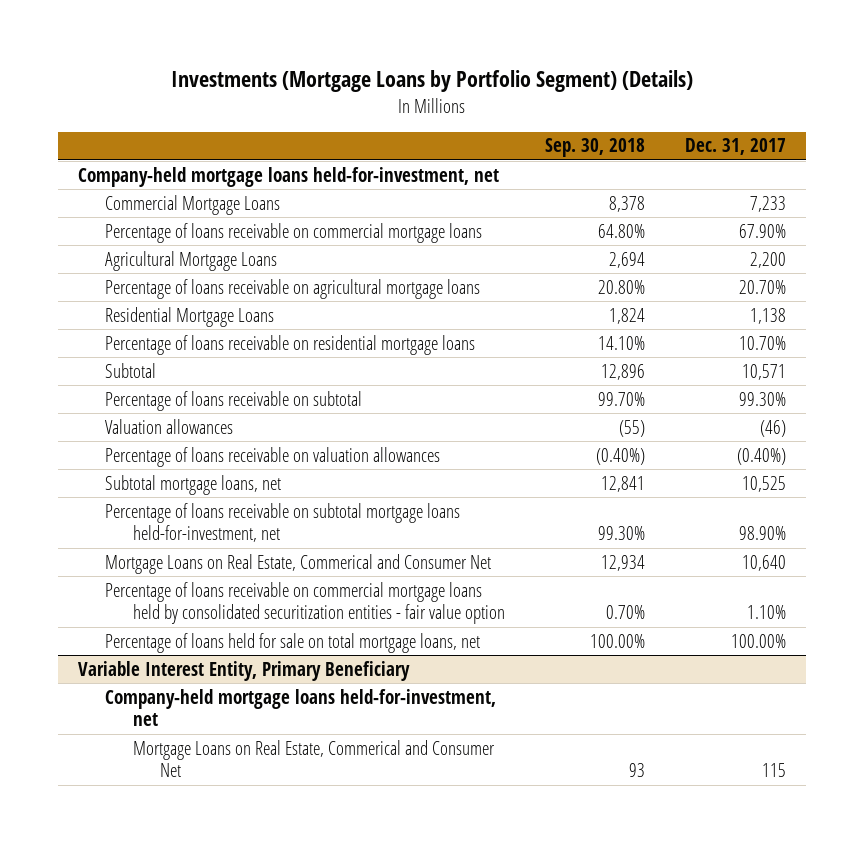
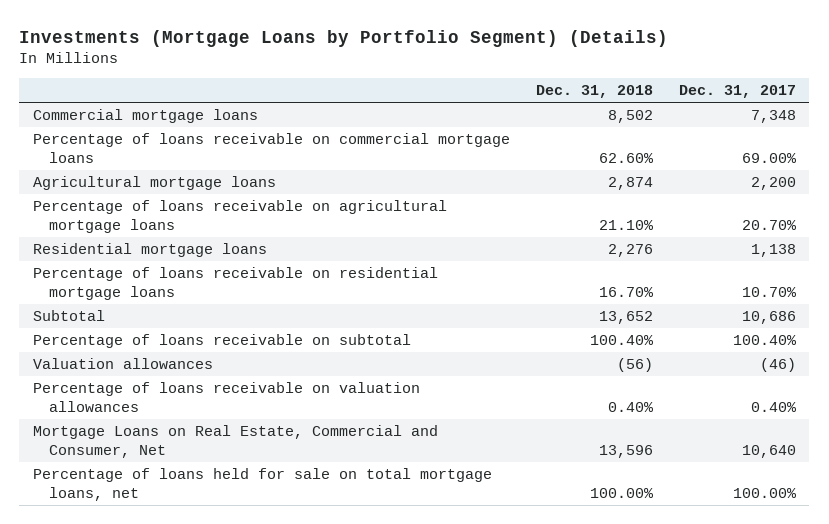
- | Sep. 30, 2018 | Dec. 31, 2017
+ | Dec. 31, 2018 | Dec. 31, 2017
- Company-held mortgage loans held-for-investment, net
- Commercial Mortgage Loans | 8,378 | 7,233
- Percentage of loans receivable on commercial mortgage loans | 64.80% | 67.90%
- Agricultural Mortgage Loans | 2,694 | 2,200
+ Commercial mortgage loans | 8,502 | 7,348
+ Percentage of loans receivable on commercial mortgage loans | 62.60% | 69.00%
+ Agricultural mortgage loans | 2,874 | 2,200
- Residential Mortgage Loans | 1,824 | 1,138
+ Residential mortgage loans | 2,276 | 1,138
- Subtotal | 12,896 | 10,571
- Percentage of loans receivable on subtotal | 99.70% | 99.30%
+ Subtotal | 13,652 | 10,686
+ Percentage of loans receivable on subtotal | 100.40% | 100.40%
- Percentage of loans receivable on valuation allowances | (0.40%) | (0.40%)
- Subtotal mortgage loans, net | 12,841 | 10,525
- Percentage of loans receivable on subtotal mortgage loans held-for-investment, net | 99.30% | 98.90%
- Mortgage Loans on Real Estate, Commerical and Consumer Net | 12,934 | 10,640
- Percentage of loans receivable on commercial mortgage loans held by consolidated securitization entities - fair value option | 0.70% | 1.10%
+ Percentage of loans receivable on valuation allowances | 0.40% | 0.40%
+ Mortgage Loans on Real Estate, Commercial and Consumer, Net | 13,596 | 10,640
- Variable Interest Entity, Primary Beneficiary
- Company-held mortgage loans held-for-investment, net
- Mortgage Loans on Real Estate, Commerical and Consumer Net | 93 | 115

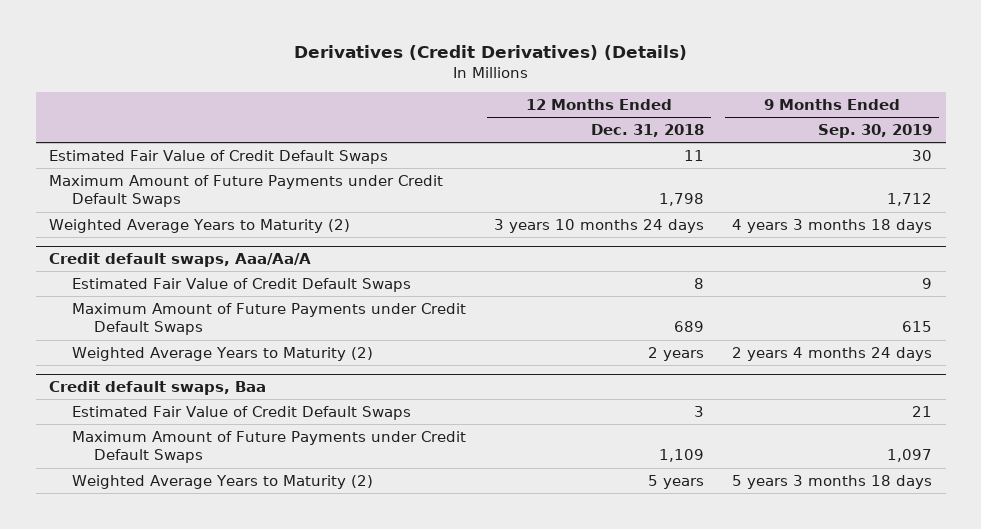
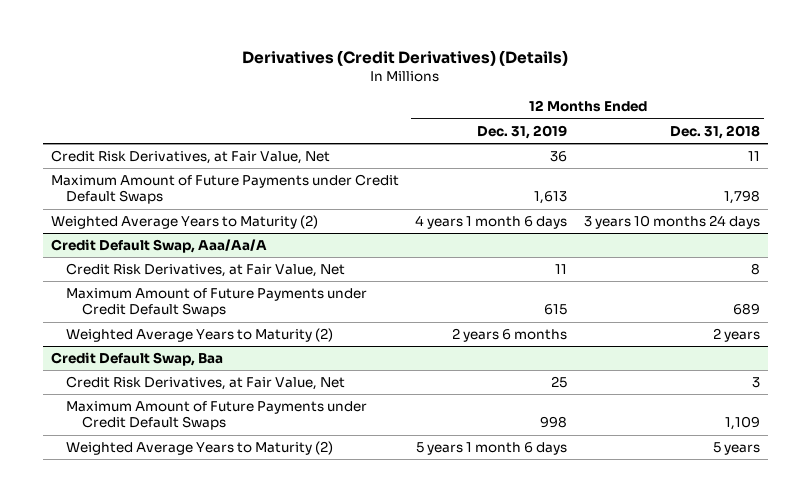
- | 12 Months Ended Dec. 31, 2018 | 9 Months Ended Sep. 30, 2019
+ | 12 Months Ended Dec. 31, 2019 | 12 Months Ended Dec. 31, 2018
- Estimated Fair Value of Credit Default Swaps | 11 | 30
+ Credit Risk Derivatives, at Fair Value, Net | 36 | 11
- Credit default swaps, Aaa/Aa/A
- Estimated Fair Value of Credit Default Swaps | 8 | 9
+ Credit Default Swap, Aaa/Aa/A
+ Credit Risk Derivatives, at Fair Value, Net | 11 | 8
- Credit default swaps, Baa
- Estimated Fair Value of Credit Default Swaps | 3 | 21
+ Credit Default Swap, Baa
+ Credit Risk Derivatives, at Fair Value, Net | 25 | 3

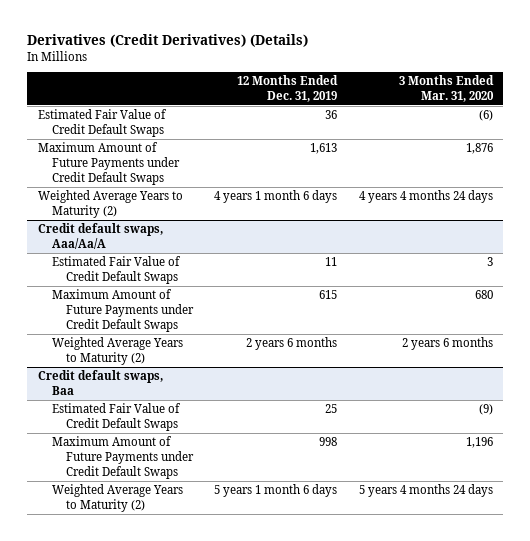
- | 12 Months Ended Dec. 31, 2019 | 12 Months Ended Dec. 31, 2018
+ | 12 Months Ended Dec. 31, 2019 | 3 Months Ended Mar. 31, 2020
- Credit Risk Derivatives, at Fair Value, Net | 36 | 11
+ Estimated Fair Value of Credit Default Swaps | 36 | (6)
- Credit Default Swap, Aaa/Aa/A
- Credit Risk Derivatives, at Fair Value, Net | 11 | 8
+ Credit default swaps, Aaa/Aa/A
+ Estimated Fair Value of Credit Default Swaps | 11 | 3
- Credit Default Swap, Baa
- Credit Risk Derivatives, at Fair Value, Net | 25 | 3
+ Credit default swaps, Baa
+ Estimated Fair Value of Credit Default Swaps | 25 | (9)

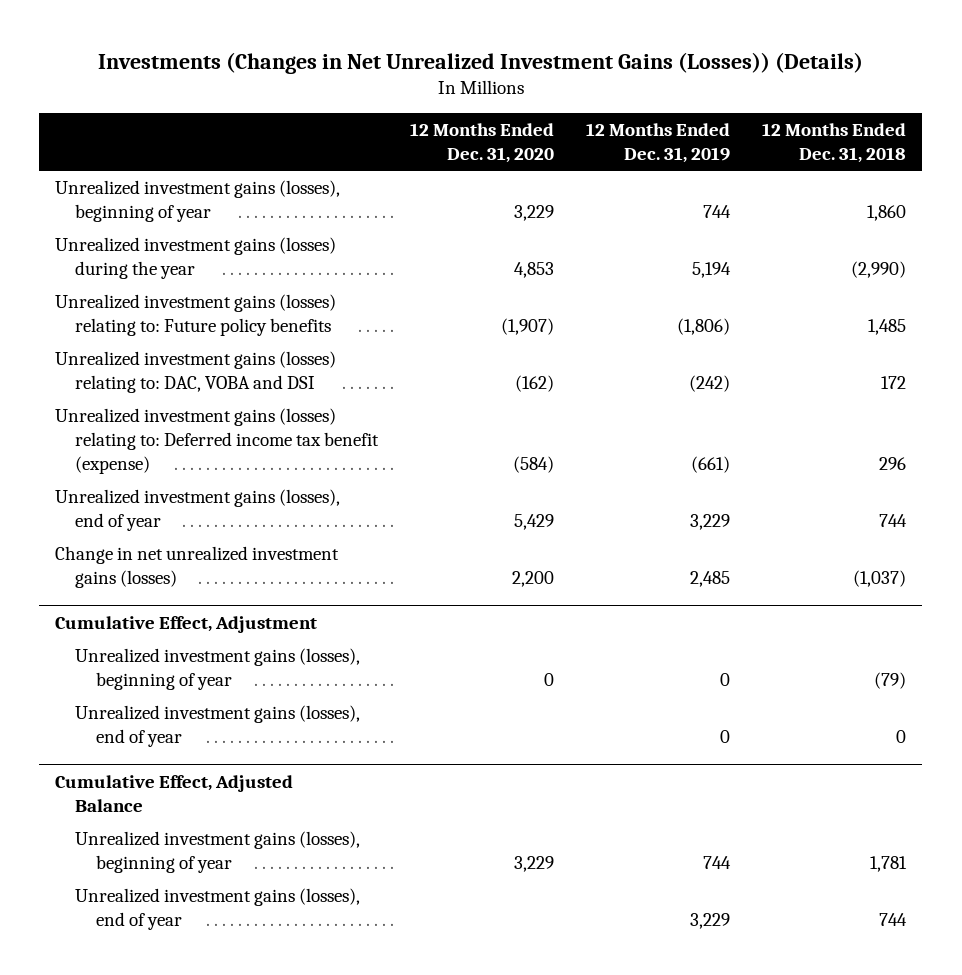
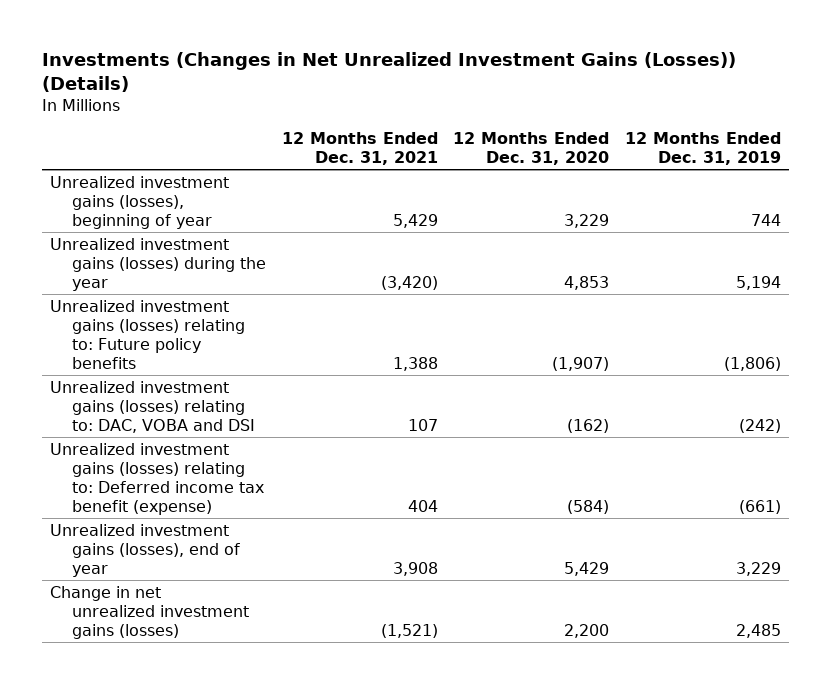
- | 12 Months Ended Dec. 31, 2020 | 12 Months Ended Dec. 31, 2019 | 12 Months Ended Dec. 31, 2018
+ | 12 Months Ended Dec. 31, 2021 | 12 Months Ended Dec. 31, 2020 | 12 Months Ended Dec. 31, 2019
- Cumulative Effect, Adjustment
- Unrealized investment gains (losses), beginning of year | 0 | 0 | (79)
- Unrealized investment gains (losses), end of year | | 0 | 0
- Cumulative Effect, Adjusted Balance
- Unrealized investment gains (losses), beginning of year | 3,229 | 744 | 1,781
- Unrealized investment gains (losses), end of year | | 3,229 | 744

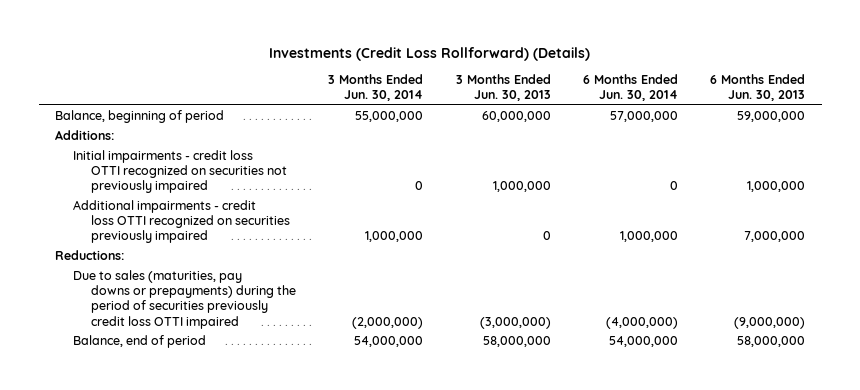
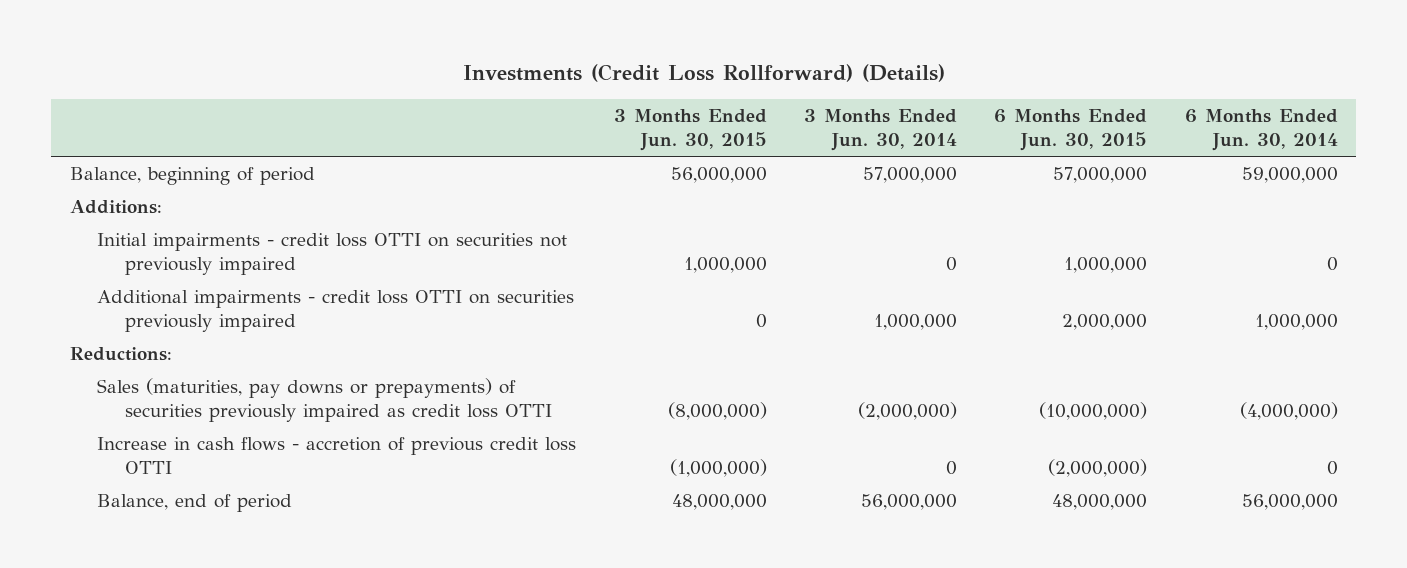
- | 3 Months Ended Jun. 30, 2014 | 3 Months Ended Jun. 30, 2013 | 6 Months Ended Jun. 30, 2014 | 6 Months Ended Jun. 30, 2013
+ | 3 Months Ended Jun. 30, 2015 | 3 Months Ended Jun. 30, 2014 | 6 Months Ended Jun. 30, 2015 | 6 Months Ended Jun. 30, 2014
- Balance, beginning of period | 55,000,000 | 60,000,000 | 57,000,000 | 59,000,000
+ Balance, beginning of period | 56,000,000 | 57,000,000 | 57,000,000 | 59,000,000
- Initial impairments - credit loss OTTI recognized on securities not previously impaired | 0 | 1,000,000 | 0 | 1,000,000
- Additional impairments - credit loss OTTI recognized on securities previously impaired | 1,000,000 | 0 | 1,000,000 | 7,000,000
+ Initial impairments - credit loss OTTI on securities not previously impaired | 1,000,000 | 0 | 1,000,000 | 0
+ Additional impairments - credit loss OTTI on securities previously impaired | 0 | 1,000,000 | 2,000,000 | 1,000,000
- Due to sales (maturities, pay downs or prepayments) during the period of securities previously credit loss OTTI impaired | (2,000,000) | (3,000,000) | (4,000,000) | (9,000,000)
- Balance, end of period | 54,000,000 | 58,000,000 | 54,000,000 | 58,000,000
+ Sales (maturities, pay downs or prepayments) of securities previously impaired as credit loss OTTI | (8,000,000) | (2,000,000) | (10,000,000) | (4,000,000)
+ Increase in cash flows - accretion of previous credit loss OTTI | (1,000,000) | 0 | (2,000,000) | 0
+ Balance, end of period | 48,000,000 | 56,000,000 | 48,000,000 | 56,000,000

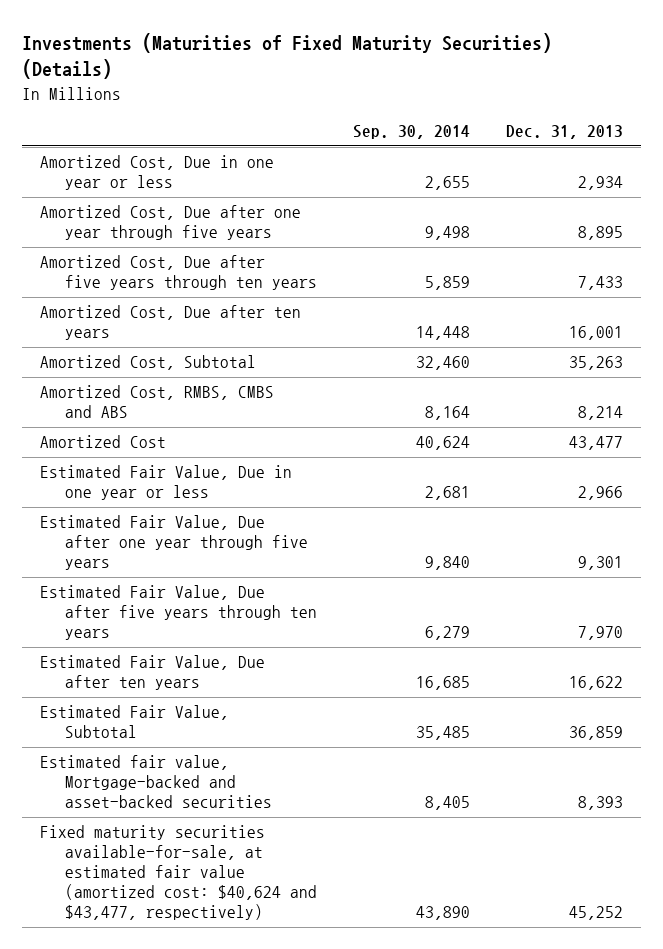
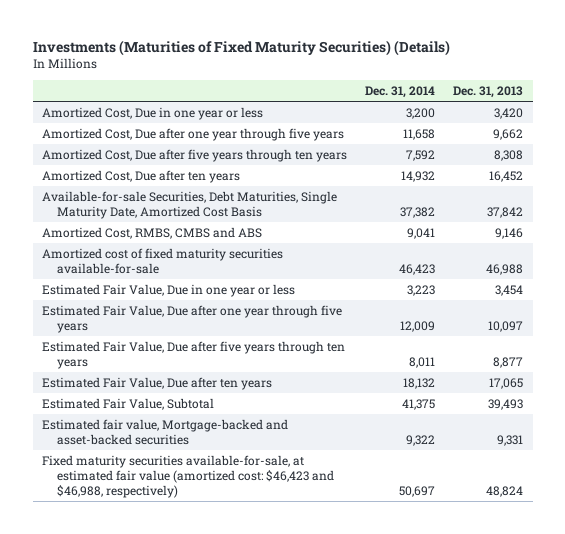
- | Sep. 30, 2014 | Dec. 31, 2013
+ | Dec. 31, 2014 | Dec. 31, 2013
- Amortized Cost, Due in one year or less | 2,655 | 2,934
- Amortized Cost, Due after one year through five years | 9,498 | 8,895
- Amortized Cost, Due after five years through ten years | 5,859 | 7,433
- Amortized Cost, Due after ten years | 14,448 | 16,001
- Amortized Cost, Subtotal | 32,460 | 35,263
- Amortized Cost, RMBS, CMBS and ABS | 8,164 | 8,214
- Amortized Cost | 40,624 | 43,477
- Estimated Fair Value, Due in one year or less | 2,681 | 2,966
- Estimated Fair Value, Due after one year through five years | 9,840 | 9,301
- Estimated Fair Value, Due after five years through ten years | 6,279 | 7,970
- Estimated Fair Value, Due after ten years | 16,685 | 16,622
- Estimated Fair Value, Subtotal | 35,485 | 36,859
- Estimated fair value, Mortgage-backed and asset-backed securities | 8,405 | 8,393
- Fixed maturity securities available-for-sale, at estimated fair value (amortized cost: $40,624 and $43,477, respectively) | 43,890 | 45,252
+ Amortized Cost, Due in one year or less | 3,200 | 3,420
+ Amortized Cost, Due after one year through five years | 11,658 | 9,662
+ Amortized Cost, Due after five years through ten years | 7,592 | 8,308
+ Amortized Cost, Due after ten years | 14,932 | 16,452
+ Available-for-sale Securities, Debt Maturities, Single Maturity Date, Amortized Cost Basis | 37,382 | 37,842
+ Amortized Cost, RMBS, CMBS and ABS | 9,041 | 9,146
+ Amortized cost of fixed maturity securities available-for-sale | 46,423 | 46,988
+ Estimated Fair Value, Due in one year or less | 3,223 | 3,454
+ Estimated Fair Value, Due after one year through five years | 12,009 | 10,097
+ Estimated Fair Value, Due after five years through ten years | 8,011 | 8,877
+ Estimated Fair Value, Due after ten years | 18,132 | 17,065
+ Estimated Fair Value, Subtotal | 41,375 | 39,493
+ Estimated fair value, Mortgage-backed and asset-backed securities | 9,322 | 9,331
+ Fixed maturity securities available-for-sale, at estimated fair value (amortized cost: $46,423 and $46,988, respectively) | 50,697 | 48,824

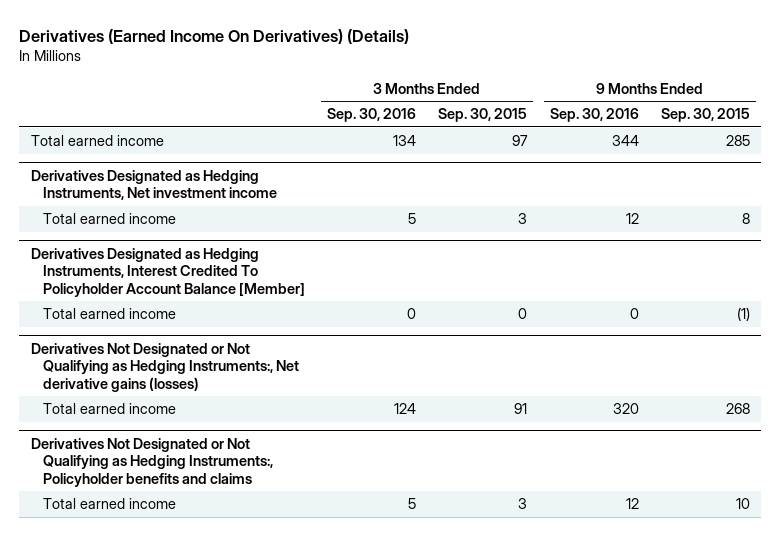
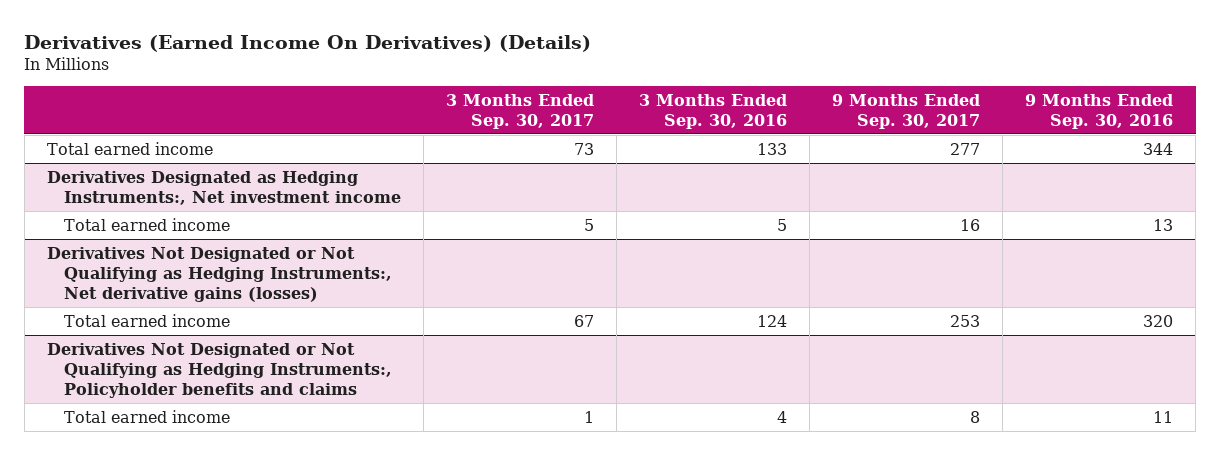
- | 3 Months Ended Sep. 30, 2016 | 3 Months Ended Sep. 30, 2015 | 9 Months Ended Sep. 30, 2016 | 9 Months Ended Sep. 30, 2015
+ | 3 Months Ended Sep. 30, 2017 | 3 Months Ended Sep. 30, 2016 | 9 Months Ended Sep. 30, 2017 | 9 Months Ended Sep. 30, 2016
- Total earned income | 134 | 97 | 344 | 285
- Derivatives Designated as Hedging Instruments, Net investment income
- Total earned income | 5 | 3 | 12 | 8
- Derivatives Designated as Hedging Instruments, Interest Credited To Policyholder Account Balance [Member]
- Total earned income | 0 | 0 | 0 | (1)
+ Total earned income | 73 | 133 | 277 | 344
+ Derivatives Designated as Hedging Instruments:, Net investment income
+ Total earned income | 5 | 5 | 16 | 13
@ Derivatives Not Designated or Not Qualifying as Hedging Instruments:, Policyholder benefits and claims
- Total earned income | 5 | 3 | 12 | 10
+ Total earned income | 1 | 4 | 8 | 11

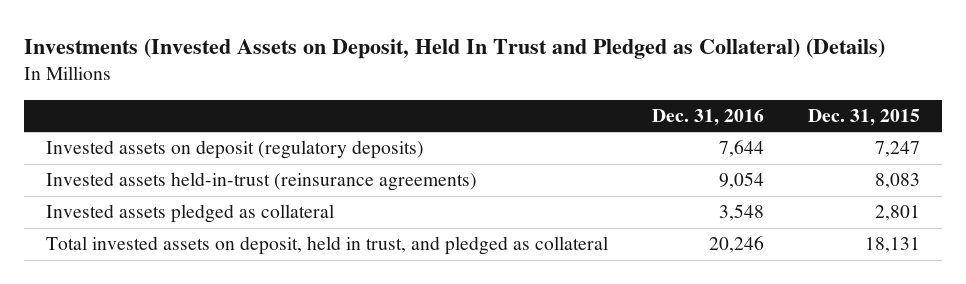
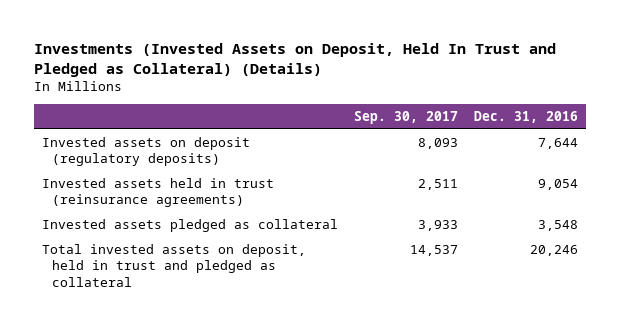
- | Dec. 31, 2016 | Dec. 31, 2015
+ | Sep. 30, 2017 | Dec. 31, 2016
- Invested assets held-in-trust (reinsurance agreements) | 9,054 | 8,083
+ Invested assets held in trust (reinsurance agreements) | 2,511 | 9,054
- Total invested assets on deposit, held in trust, and pledged as collateral | 20,246 | 18,131
+ Total invested assets on deposit, held in trust and pledged as collateral | 14,537 | 20,246

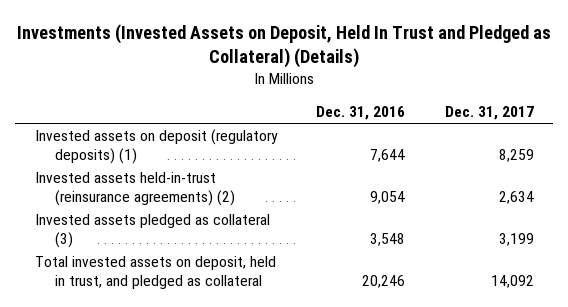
- | Sep. 30, 2017 | Dec. 31, 2016
+ | Dec. 31, 2016 | Dec. 31, 2017
- Invested assets on deposit (regulatory deposits) | 8,093 | 7,644
- Invested assets held in trust (reinsurance agreements) | 2,511 | 9,054
- Invested assets pledged as collateral | 3,933 | 3,548
- Total invested assets on deposit, held in trust and pledged as collateral | 14,537 | 20,246
+ Invested assets on deposit (regulatory deposits) (1) | 7,644 | 8,259
+ Invested assets held-in-trust (reinsurance agreements) (2) | 9,054 | 2,634
+ Invested assets pledged as collateral (3) | 3,548 | 3,199
+ Total invested assets on deposit, held in trust, and pledged as collateral | 20,246 | 14,092

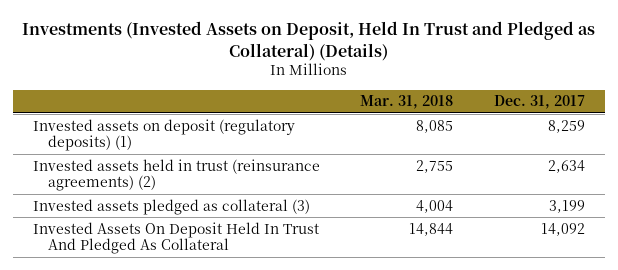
- | Dec. 31, 2016 | Dec. 31, 2017
+ | Mar. 31, 2018 | Dec. 31, 2017
- Invested assets held-in-trust (reinsurance agreements) (2) | 9,054 | 2,634
+ Invested assets held in trust (reinsurance agreements) (2) | 2,755 | 2,634
- Total invested assets on deposit, held in trust, and pledged as collateral | 20,246 | 14,092
+ Invested Assets On Deposit Held In Trust And Pledged As Collateral | 14,844 | 14,092

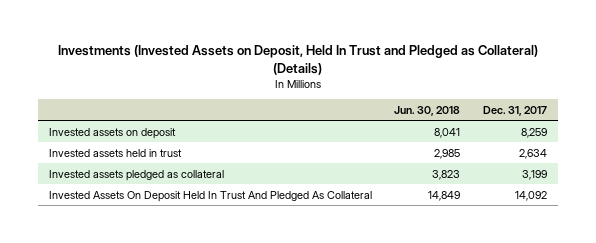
- | Mar. 31, 2018 | Dec. 31, 2017
+ | Jun. 30, 2018 | Dec. 31, 2017
- Invested assets on deposit (regulatory deposits) (1) | 8,085 | 8,259
- Invested assets held in trust (reinsurance agreements) (2) | 2,755 | 2,634
- Invested assets pledged as collateral (3) | 4,004 | 3,199
+ Invested assets on deposit | 8,041 | 8,259
+ Invested assets held in trust | 2,985 | 2,634
+ Invested assets pledged as collateral | 3,823 | 3,199

